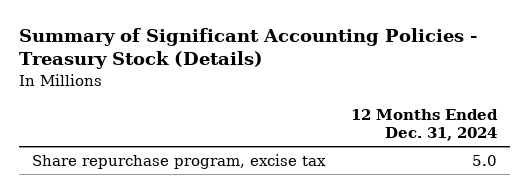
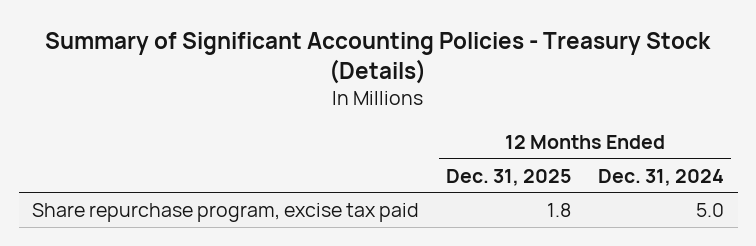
- | 12 Months Ended Dec. 31, 2024
+ | 12 Months Ended Dec. 31, 2025 | 12 Months Ended Dec. 31, 2024
- Share repurchase program, excise tax | 5.0
+ Share repurchase program, excise tax paid | 1.8 | 5.0

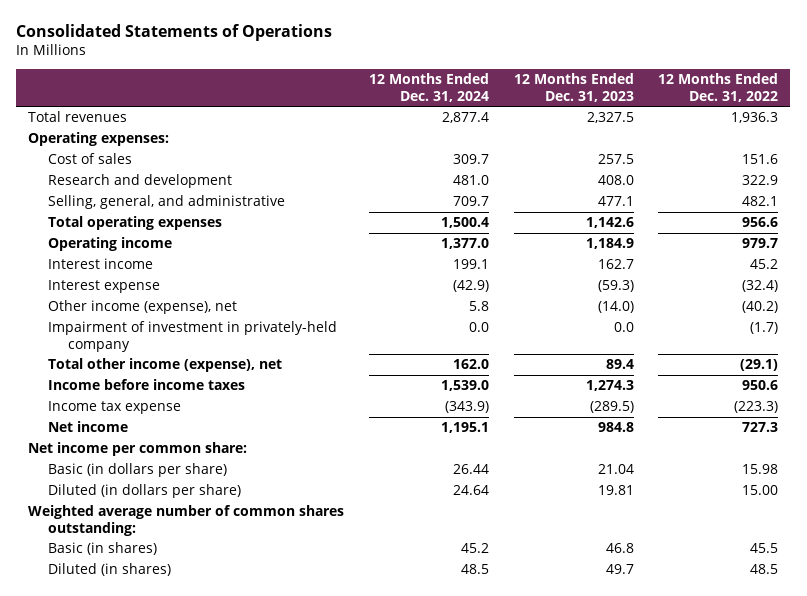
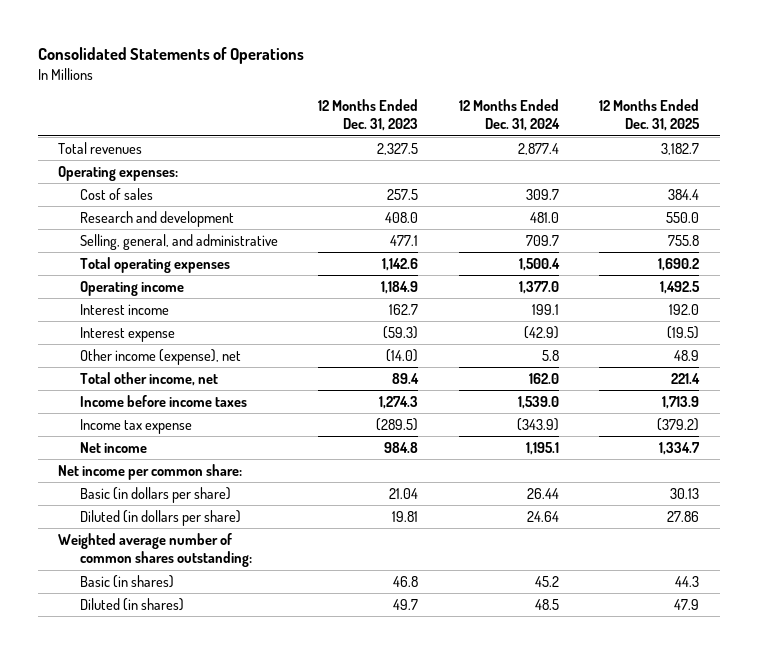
- | 12 Months Ended Dec. 31, 2024 | 12 Months Ended Dec. 31, 2023 | 12 Months Ended Dec. 31, 2022
+ | 12 Months Ended Dec. 31, 2023 | 12 Months Ended Dec. 31, 2024 | 12 Months Ended Dec. 31, 2025
- Impairment of investment in privately-held company | 0.0 | 0.0 | (1.7)
- Total other income (expense), net | 162.0 | 89.4 | (29.1)
+ Total other income, net | 89.4 | 162.0 | 221.4

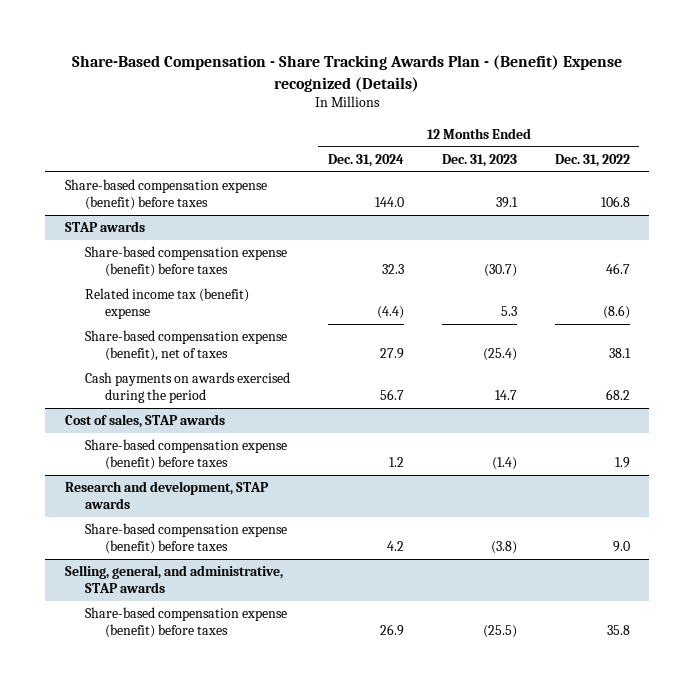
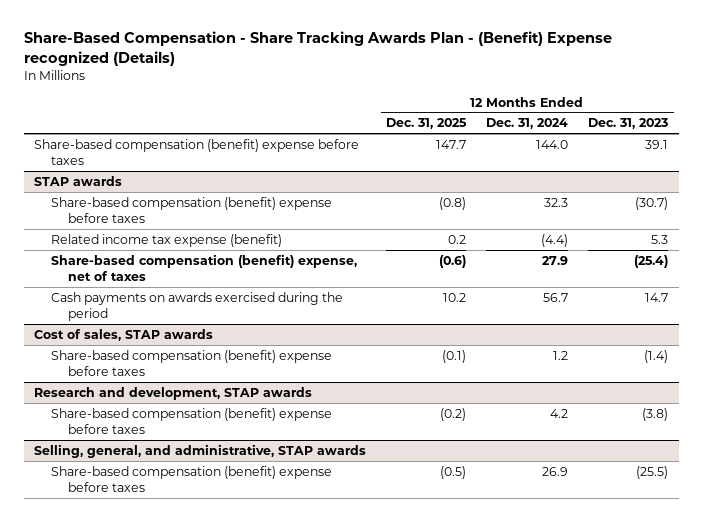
- | 12 Months Ended Dec. 31, 2024 | 12 Months Ended Dec. 31, 2023 | 12 Months Ended Dec. 31, 2022
+ | 12 Months Ended Dec. 31, 2025 | 12 Months Ended Dec. 31, 2024 | 12 Months Ended Dec. 31, 2023
- Share-based compensation expense (benefit) before taxes | 144.0 | 39.1 | 106.8
+ Share-based compensation (benefit) expense before taxes | 147.7 | 144.0 | 39.1
@ STAP awards
- Share-based compensation expense (benefit) before taxes | 32.3 | (30.7) | 46.7
- Related income tax (benefit) expense | (4.4) | 5.3 | (8.6)
- Share-based compensation expense (benefit), net of taxes | 27.9 | (25.4) | 38.1
+ Share-based compensation (benefit) expense before taxes | (0.8) | 32.3 | (30.7)
+ Related income tax expense (benefit) | 0.2 | (4.4) | 5.3
+ Share-based compensation (benefit) expense, net of taxes | (0.6) | 27.9 | (25.4)
@ Cost of sales, STAP awards
- Share-based compensation expense (benefit) before taxes | 1.2 | (1.4) | 1.9
+ Share-based compensation (benefit) expense before taxes | (0.1) | 1.2 | (1.4)
@ Research and development, STAP awards
- Share-based compensation expense (benefit) before taxes | 4.2 | (3.8) | 9.0
+ Share-based compensation (benefit) expense before taxes | (0.2) | 4.2 | (3.8)
@ Selling, general, and administrative, STAP awards
- Share-based compensation expense (benefit) before taxes | 26.9 | (25.5) | 35.8
+ Share-based compensation (benefit) expense before taxes | (0.5) | 26.9 | (25.5)

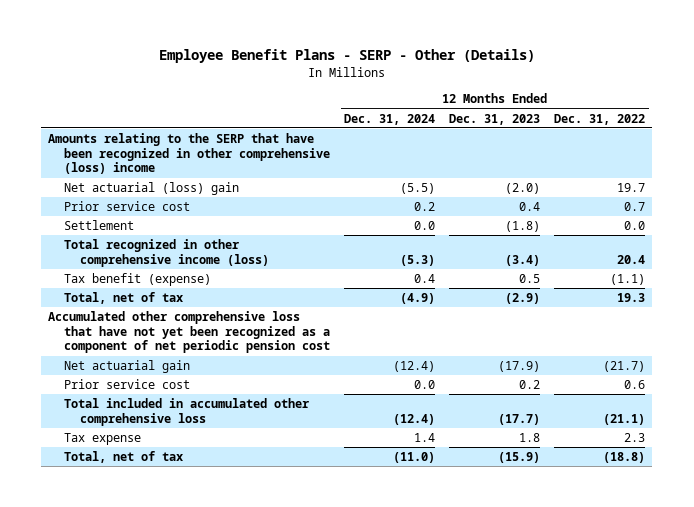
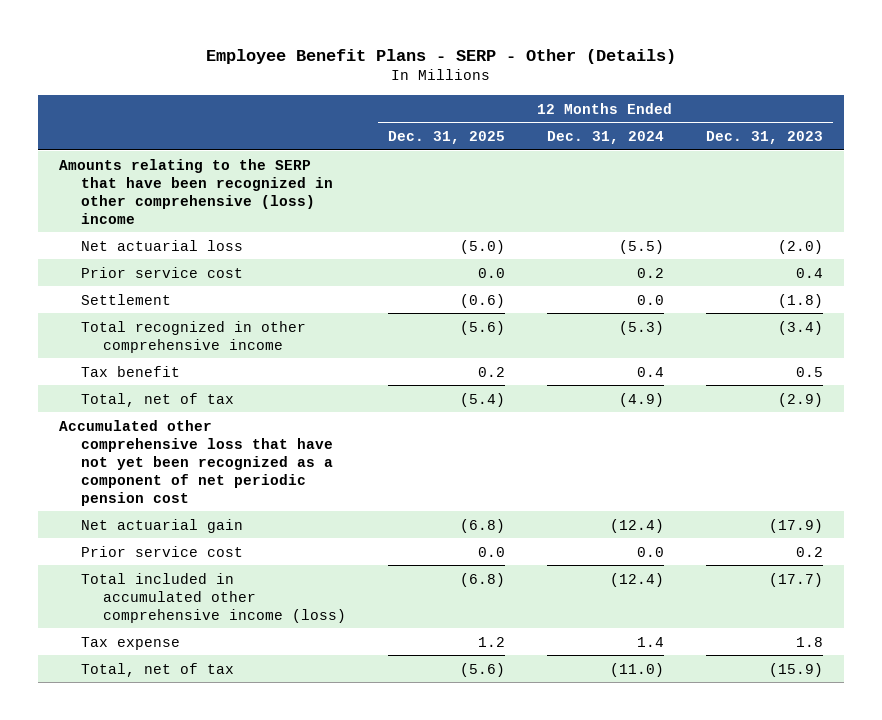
- | 12 Months Ended Dec. 31, 2024 | 12 Months Ended Dec. 31, 2023 | 12 Months Ended Dec. 31, 2022
+ | 12 Months Ended Dec. 31, 2025 | 12 Months Ended Dec. 31, 2024 | 12 Months Ended Dec. 31, 2023
- Net actuarial (loss) gain | (5.5) | (2.0) | 19.7
+ Net actuarial loss | (5.0) | (5.5) | (2.0)
- Total recognized in other comprehensive income (loss) | (5.3) | (3.4) | 20.4
- Tax benefit (expense) | 0.4 | 0.5 | (1.1)
+ Total recognized in other comprehensive income | (5.6) | (5.3) | (3.4)
+ Tax benefit | 0.2 | 0.4 | 0.5
- Total included in accumulated other comprehensive loss | (12.4) | (17.7) | (21.1)
+ Total included in accumulated other comprehensive income (loss) | (6.8) | (12.4) | (17.7)

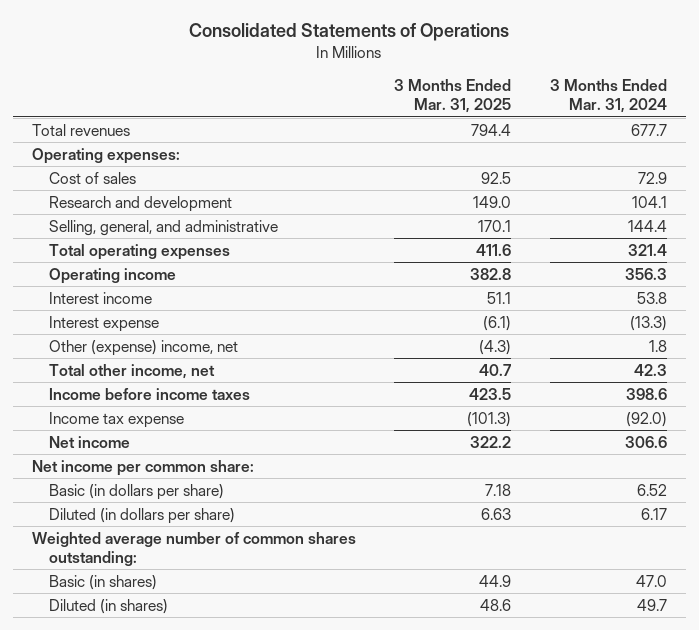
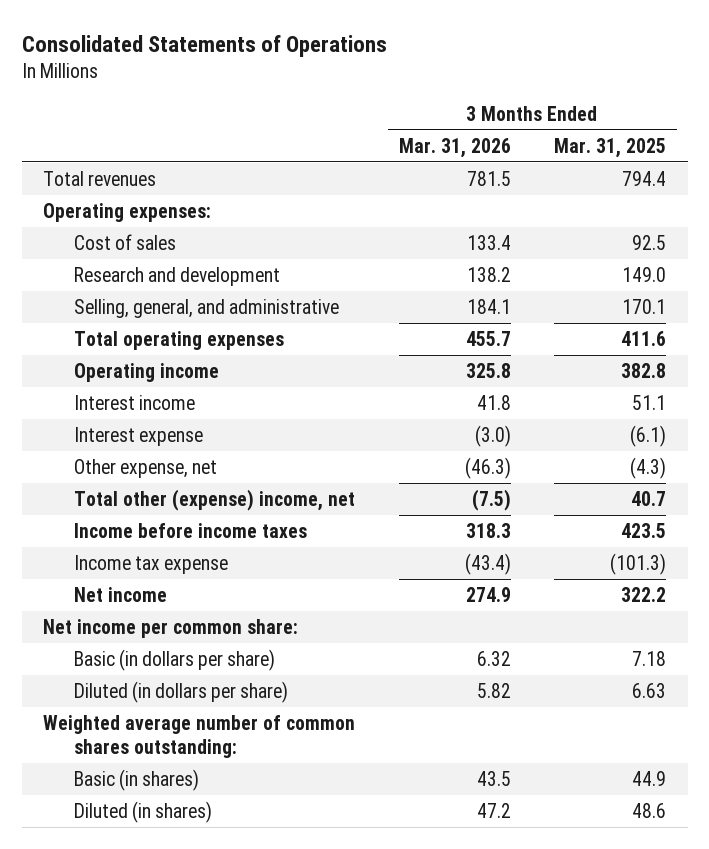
- | 3 Months Ended Mar. 31, 2025 | 3 Months Ended Mar. 31, 2024
+ | 3 Months Ended Mar. 31, 2026 | 3 Months Ended Mar. 31, 2025
- Other (expense) income, net | (4.3) | 1.8
- Total other income, net | 40.7 | 42.3
+ Other expense, net | (46.3) | (4.3)
+ Total other (expense) income, net | (7.5) | 40.7

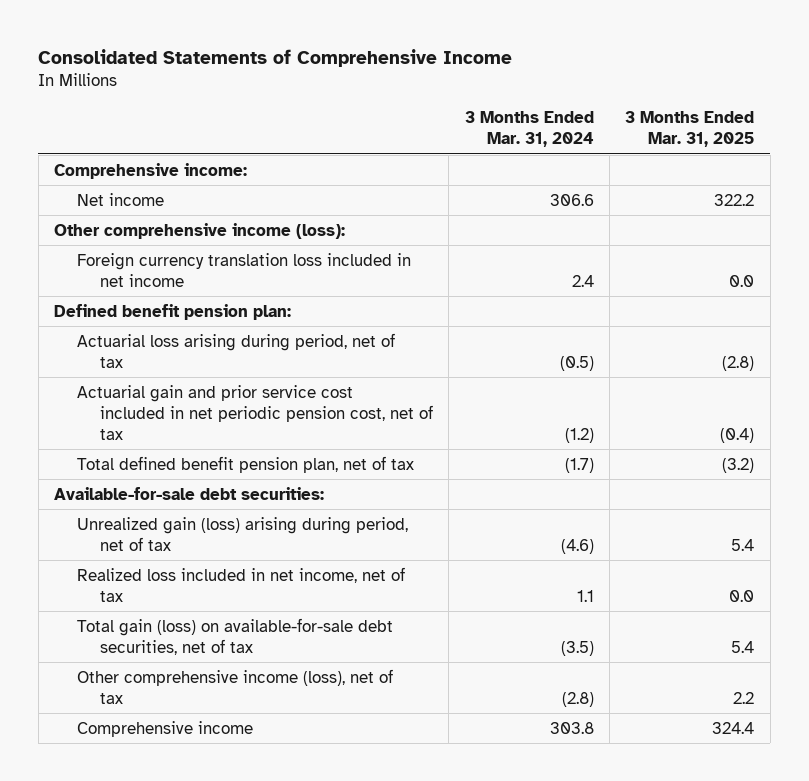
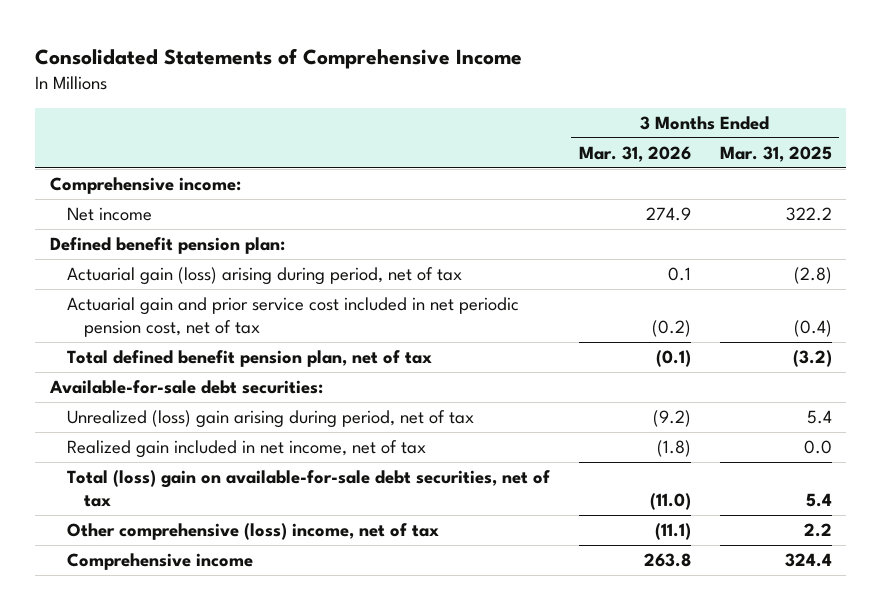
- | 3 Months Ended Mar. 31, 2024 | 3 Months Ended Mar. 31, 2025
+ | 3 Months Ended Mar. 31, 2026 | 3 Months Ended Mar. 31, 2025
- Other comprehensive income (loss):
- Foreign currency translation loss included in net income | 2.4 | 0.0
- Actuarial loss arising during period, net of tax | (0.5) | (2.8)
+ Actuarial gain (loss) arising during period, net of tax | 0.1 | (2.8)
- Unrealized gain (loss) arising during period, net of tax | (4.6) | 5.4
- Realized loss included in net income, net of tax | 1.1 | 0.0
- Total gain (loss) on available-for-sale debt securities, net of tax | (3.5) | 5.4
- Other comprehensive income (loss), net of tax | (2.8) | 2.2
+ Unrealized (loss) gain arising during period, net of tax | (9.2) | 5.4
+ Realized gain included in net income, net of tax | (1.8) | 0.0
+ Total (loss) gain on available-for-sale debt securities, net of tax | (11.0) | 5.4
+ Other comprehensive (loss) income, net of tax | (11.1) | 2.2

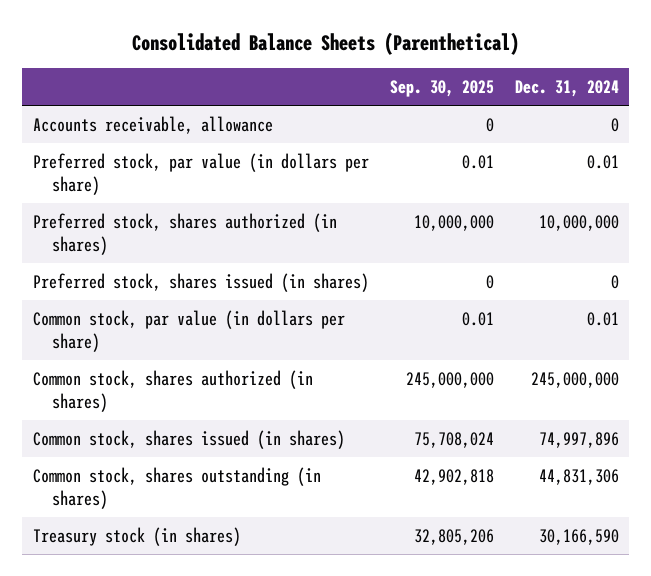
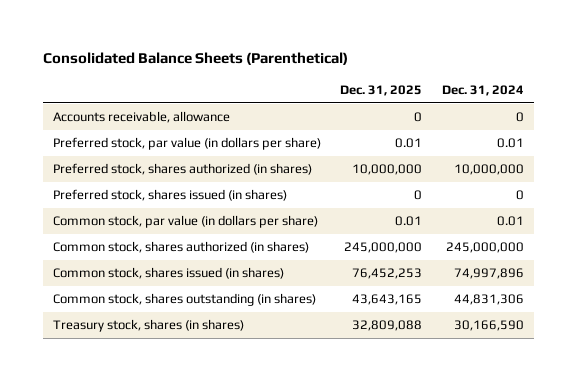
- | Sep. 30, 2025 | Dec. 31, 2024
+ | Dec. 31, 2025 | Dec. 31, 2024
- Treasury stock (in shares) | 32,805,206 | 30,166,590
+ Treasury stock, shares (in shares) | 32,809,088 | 30,166,590

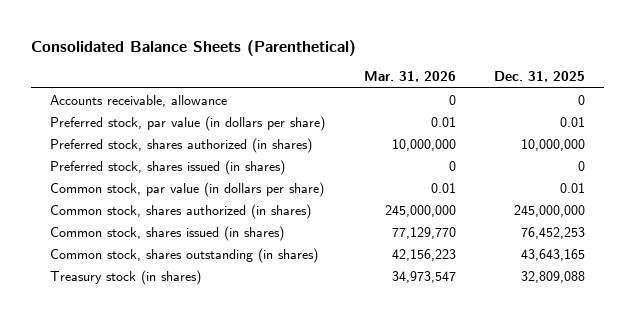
- | Dec. 31, 2025 | Dec. 31, 2024
+ | Mar. 31, 2026 | Dec. 31, 2025
- Treasury stock, shares (in shares) | 32,809,088 | 30,166,590
+ Treasury stock (in shares) | 34,973,547 | 32,809,088

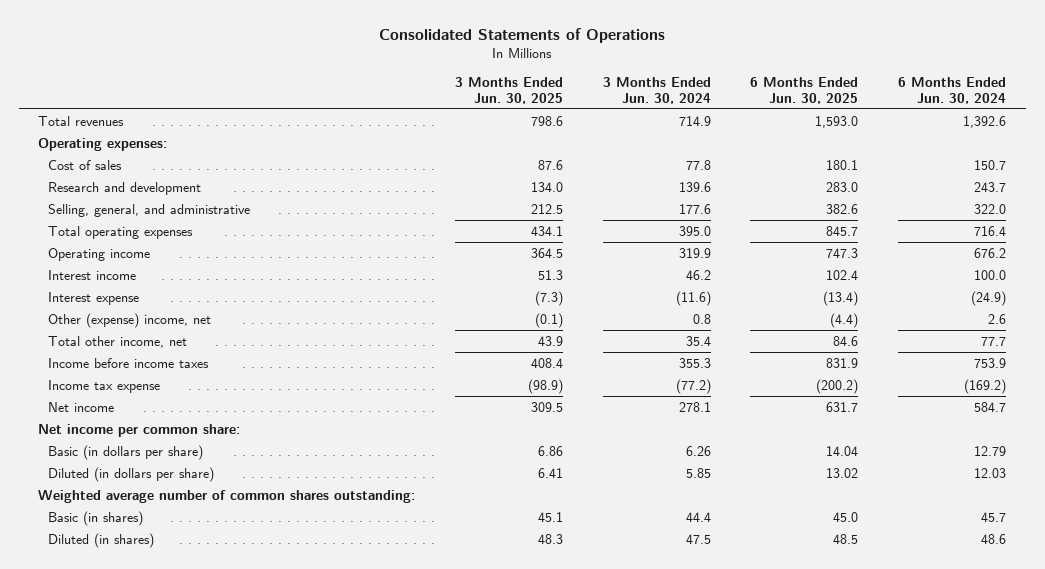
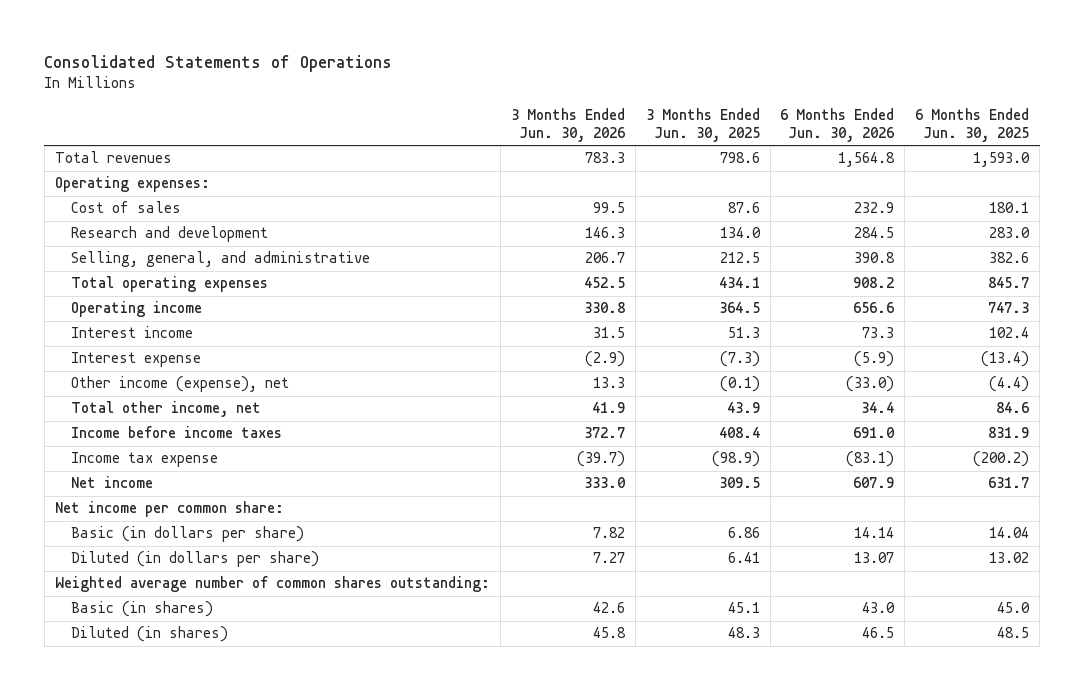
- | 3 Months Ended Jun. 30, 2025 | 3 Months Ended Jun. 30, 2024 | 6 Months Ended Jun. 30, 2025 | 6 Months Ended Jun. 30, 2024
+ | 3 Months Ended Jun. 30, 2026 | 3 Months Ended Jun. 30, 2025 | 6 Months Ended Jun. 30, 2026 | 6 Months Ended Jun. 30, 2025
- Other (expense) income, net | (0.1) | 0.8 | (4.4) | 2.6
+ Other income (expense), net | 13.3 | (0.1) | (33.0) | (4.4)

